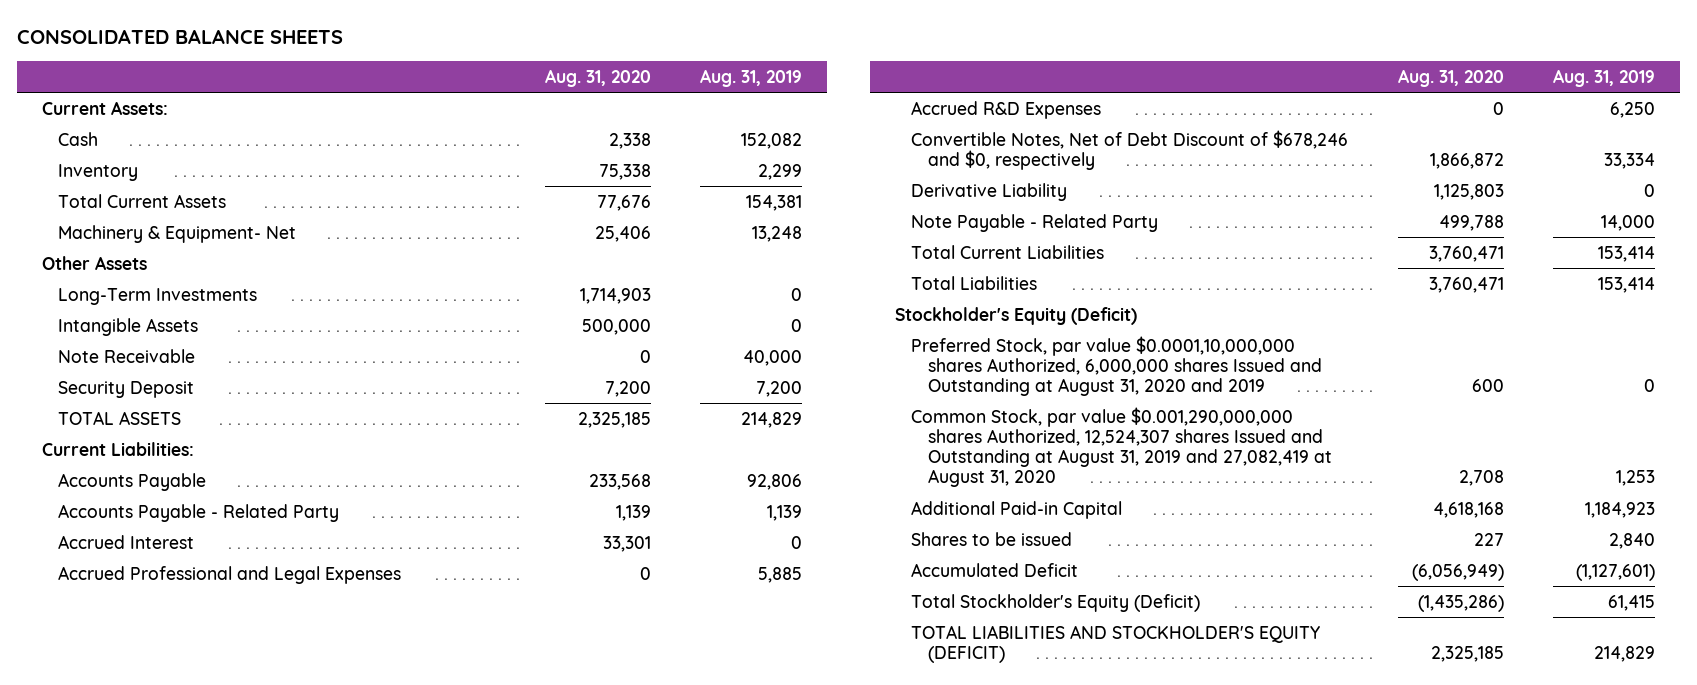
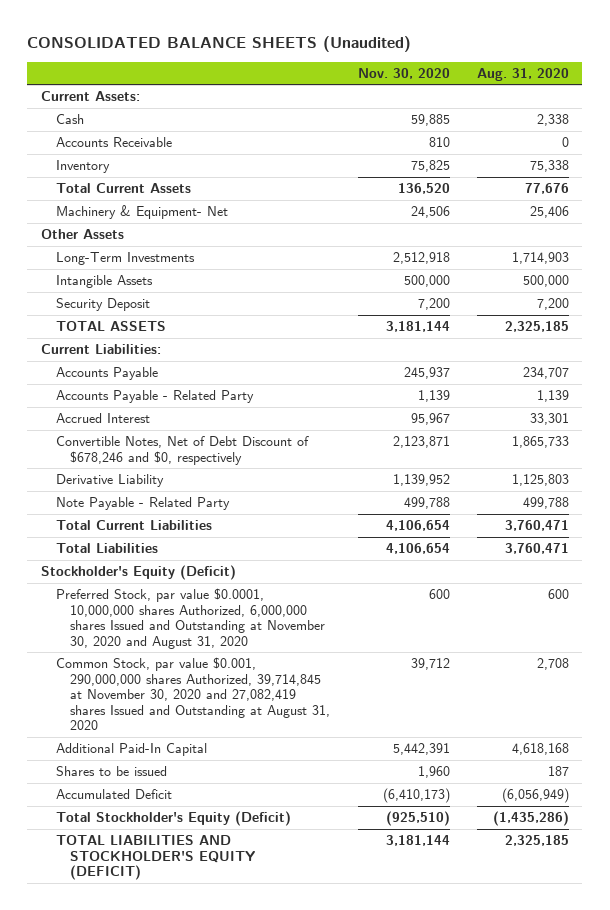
- CONSOLIDATED BALANCE SHEETS
+ CONSOLIDATED BALANCE SHEETS (Unaudited)
- | Aug. 31, 2020 | Aug. 31, 2019
+ | Nov. 30, 2020 | Aug. 31, 2020
+ Accounts Receivable | 810 | 0
- Note Receivable | 0 | 40,000
- Accounts Payable | 233,568 | 92,806
+ Accounts Payable | 245,937 | 234,707
- Accrued Professional and Legal Expenses | 0 | 5,885
- Accrued R&D Expenses | 0 | 6,250
- Convertible Notes, Net of Debt Discount of $678,246 and $0, respectively | 1,866,872 | 33,334
+ Convertible Notes, Net of Debt Discount of $678,246 and $0, respectively | 2,123,871 | 1,865,733
- Preferred Stock, par value $0.0001,10,000,000 shares Authorized, 6,000,000 shares Issued and Outstanding at August 31, 2020 and 2019 | 600 | 0
- Common Stock, par value $0.001,290,000,000 shares Authorized, 12,524,307 shares Issued and Outstanding at August 31, 2019 and 27,082,419 at August 31, 2020 | 2,708 | 1,253
- Additional Paid-in Capital | 4,618,168 | 1,184,923
- Shares to be issued | 227 | 2,840
+ Preferred Stock, par value $0.0001, 10,000,000 shares Authorized, 6,000,000 shares Issued and Outstanding at November 30, 2020 and August 31, 2020 | 600 | 600
+ Common Stock, par value $0.001, 290,000,000 shares Authorized, 39,714,845 at November 30, 2020 and 27,082,419 shares Issued and Outstanding at August 31, 2020 | 39,712 | 2,708
+ Additional Paid-In Capital | 5,442,391 | 4,618,168
+ Shares to be issued | 1,960 | 187

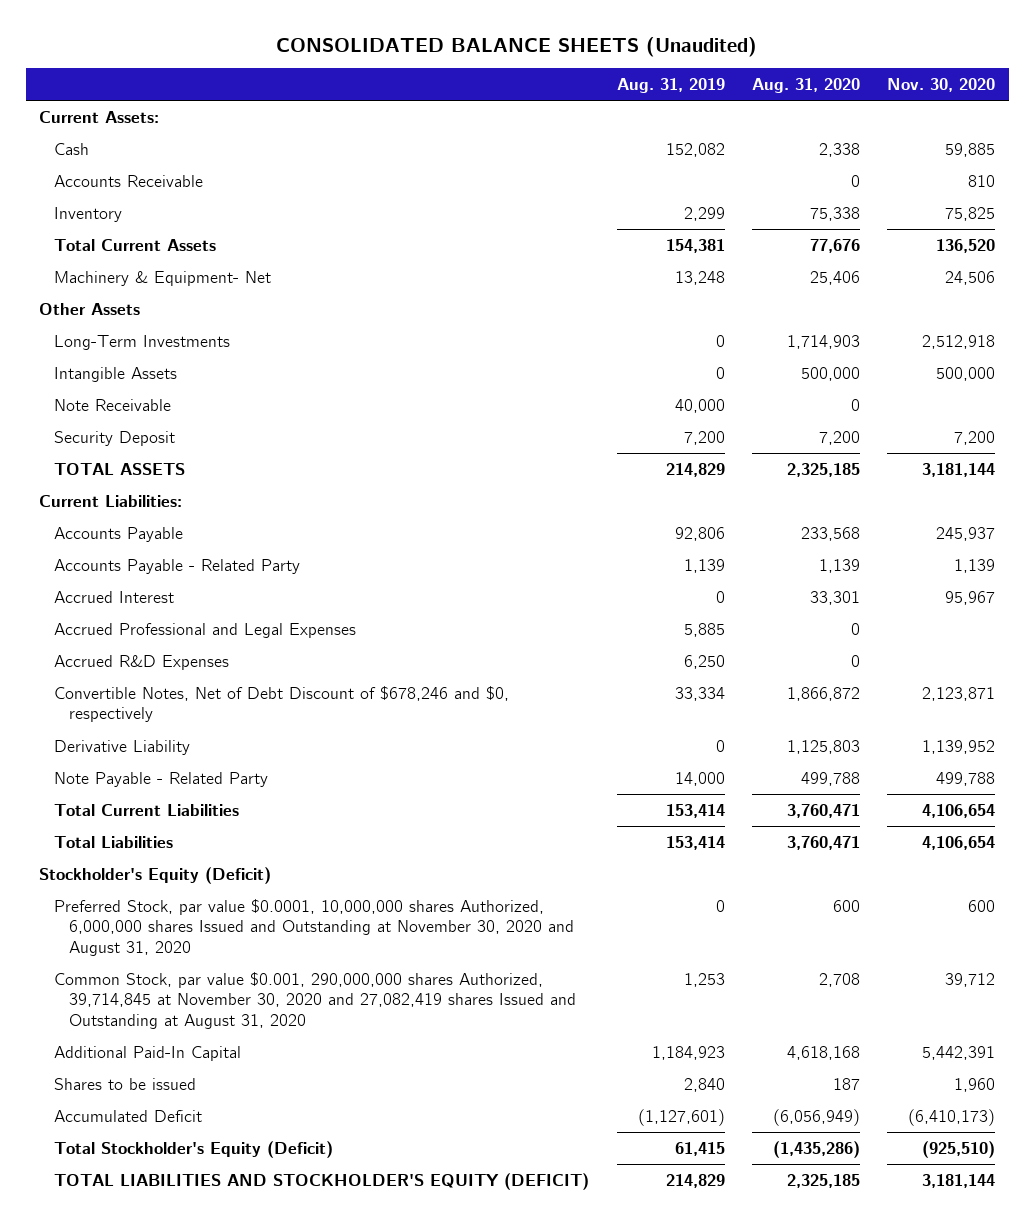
- | Nov. 30, 2020 | Aug. 31, 2020
+ | Aug. 31, 2019 | Aug. 31, 2020 | Nov. 30, 2020
+ Note Receivable | 40,000 | 0 |
- Accounts Payable | 245,937 | 234,707
+ Accounts Payable | 92,806 | 233,568 | 245,937
- Convertible Notes, Net of Debt Discount of $678,246 and $0, respectively | 2,123,871 | 1,865,733
+ Accrued Professional and Legal Expenses | 5,885 | 0 |
+ Accrued R&D Expenses | 6,250 | 0 |
+ Convertible Notes, Net of Debt Discount of $678,246 and $0, respectively | 33,334 | 1,866,872 | 2,123,871

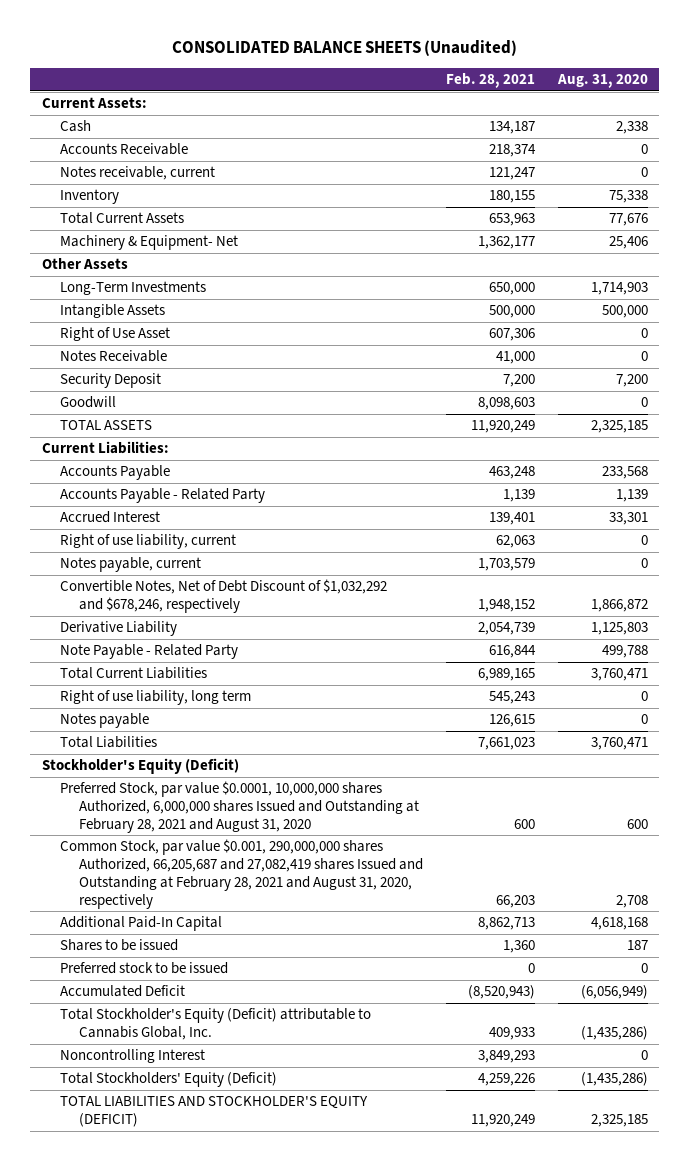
- | Aug. 31, 2019 | Aug. 31, 2020 | Nov. 30, 2020
+ | Feb. 28, 2021 | Aug. 31, 2020
+ Notes receivable, current | 121,247 | 0
- Note Receivable | 40,000 | 0 |
+ Right of Use Asset | 607,306 | 0
+ Notes Receivable | 41,000 | 0
+ Goodwill | 8,098,603 | 0
- Accrued Professional and Legal Expenses | 5,885 | 0 |
- Accrued R&D Expenses | 6,250 | 0 |
- Convertible Notes, Net of Debt Discount of $678,246 and $0, respectively | 33,334 | 1,866,872 | 2,123,871
+ Right of use liability, current | 62,063 | 0
+ Notes payable, current | 1,703,579 | 0
+ Convertible Notes, Net of Debt Discount of $1,032,292 and $678,246, respectively | 1,948,152 | 1,866,872
+ Right of use liability, long term | 545,243 | 0
+ Notes payable | 126,615 | 0
- Preferred Stock, par value $0.0001, 10,000,000 shares Authorized, 6,000,000 shares Issued and Outstanding at November 30, 2020 and August 31, 2020 | 0 | 600 | 600
- Common Stock, par value $0.001, 290,000,000 shares Authorized, 39,714,845 at November 30, 2020 and 27,082,419 shares Issued and Outstanding at August 31, 2020 | 1,253 | 2,708 | 39,712
+ Preferred Stock, par value $0.0001, 10,000,000 shares Authorized, 6,000,000 shares Issued and Outstanding at February 28, 2021 and August 31, 2020 | 600 | 600
+ Common Stock, par value $0.001, 290,000,000 shares Authorized, 66,205,687 and 27,082,419 shares Issued and Outstanding at February 28, 2021 and August 31, 2020, respectively | 66,203 | 2,708
+ Preferred stock to be issued | 0 | 0
- Total Stockholder's Equity (Deficit) | 61,415 | (1,435,286) | (925,510)
+ Total Stockholder's Equity (Deficit) attributable to Cannabis Global, Inc. | 409,933 | (1,435,286)
+ Noncontrolling Interest | 3,849,293 | 0
+ Total Stockholders' Equity (Deficit) | 4,259,226 | (1,435,286)

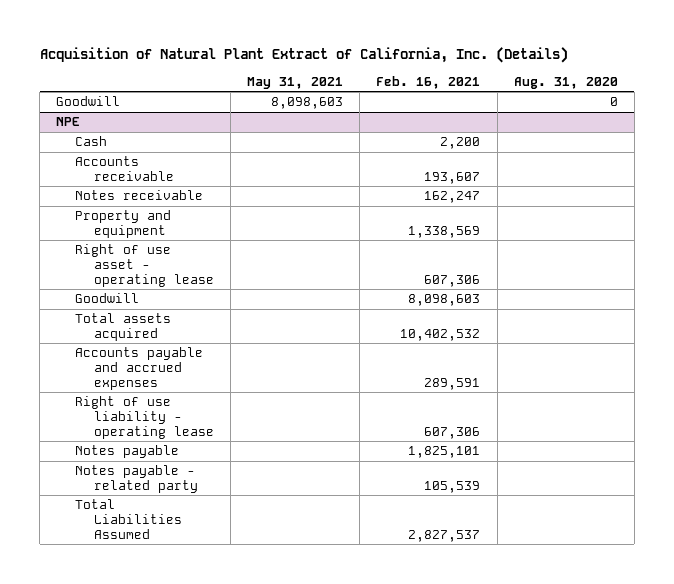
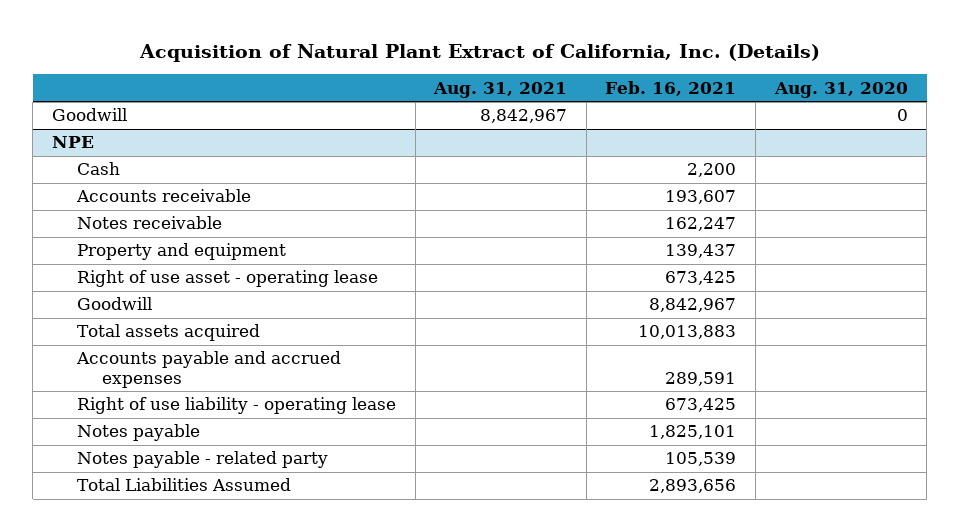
- | May 31, 2021 | Feb. 16, 2021 | Aug. 31, 2020
+ | Aug. 31, 2021 | Feb. 16, 2021 | Aug. 31, 2020
@ NPE
- Property and equipment | | 1,338,569 |
- Right of use asset - operating lease | | 607,306 |
- Goodwill | | 8,098,603 |
- Total assets acquired | | 10,402,532 |
+ Property and equipment | | 139,437 |
+ Right of use asset - operating lease | | 673,425 |
+ Goodwill | | 8,842,967 |
+ Total assets acquired | | 10,013,883 |
- Right of use liability - operating lease | | 607,306 |
+ Right of use liability - operating lease | | 673,425 |
- Total Liabilities Assumed | | 2,827,537 |
+ Total Liabilities Assumed | | 2,893,656 |

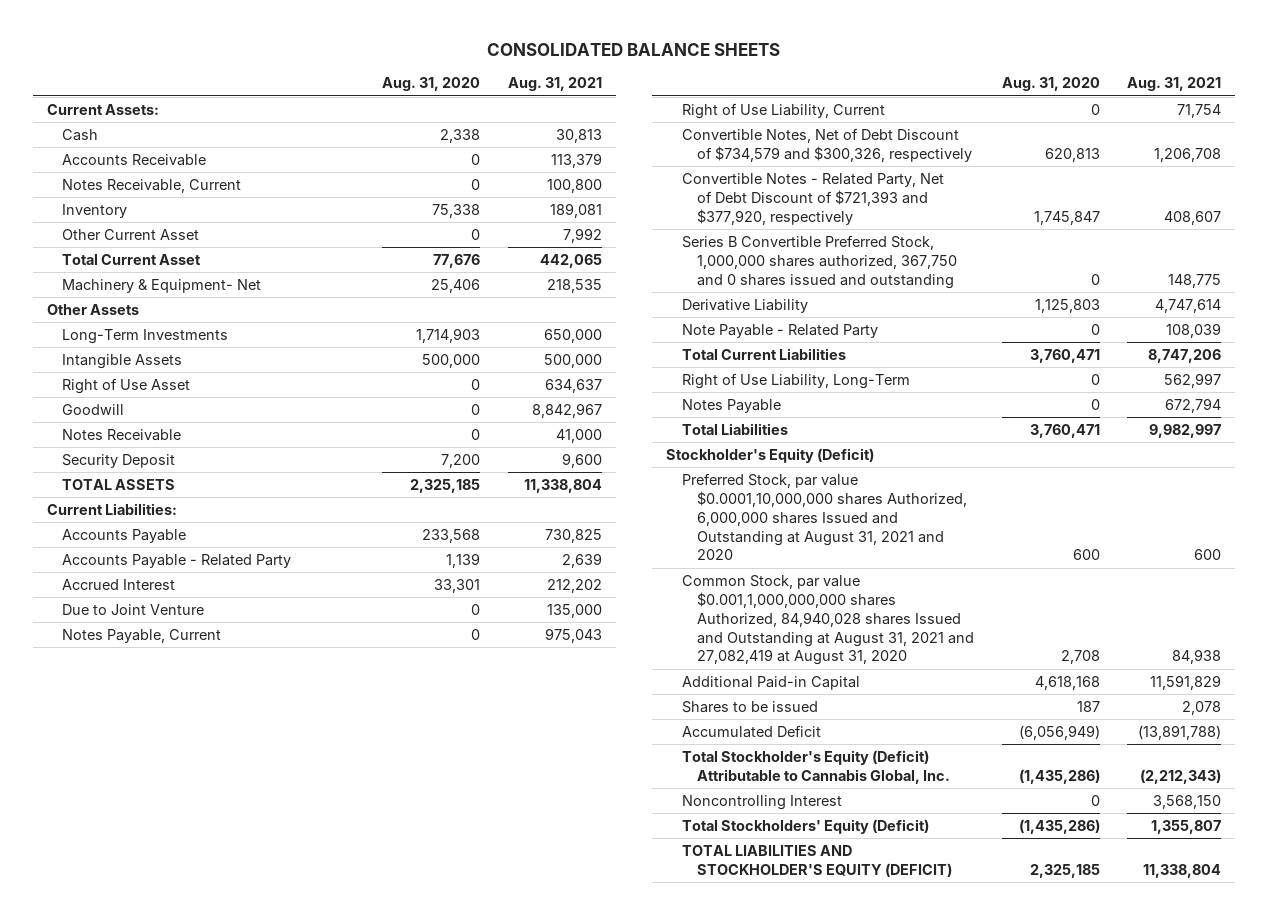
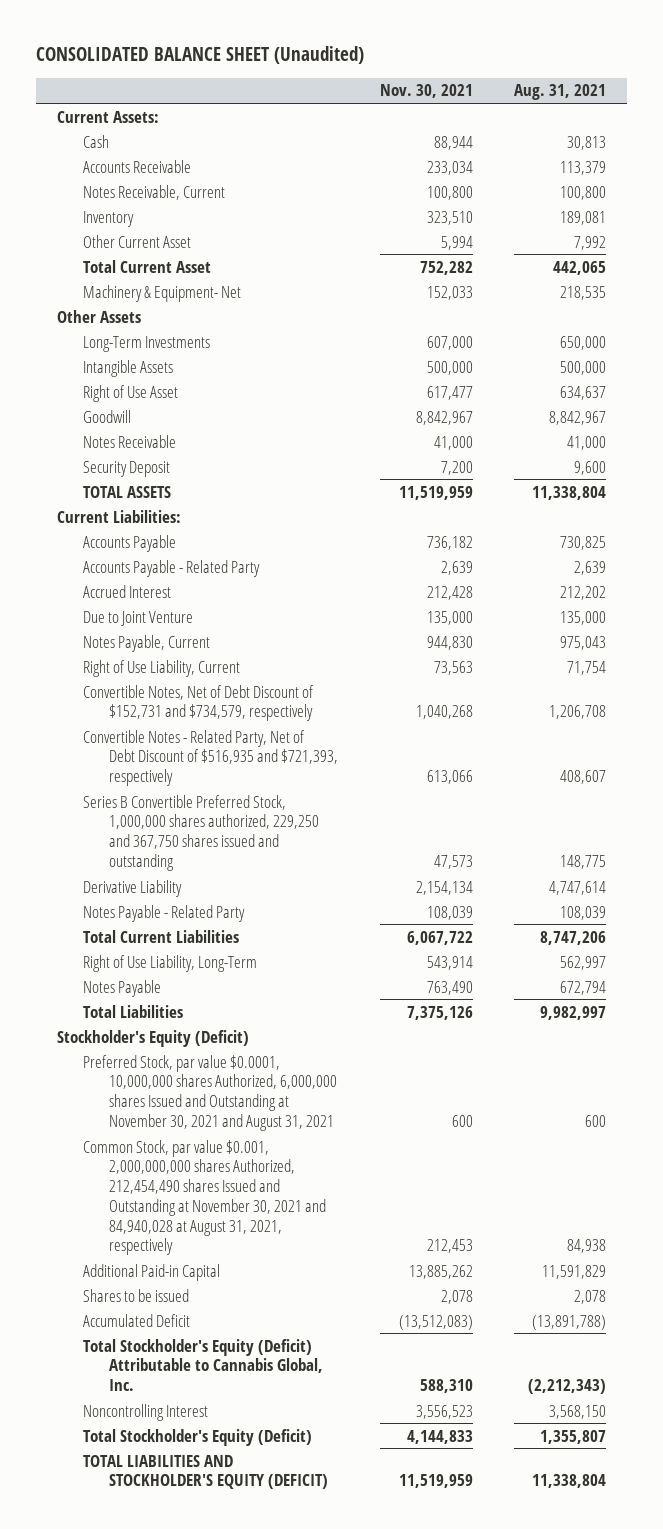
- CONSOLIDATED BALANCE SHEETS
+ CONSOLIDATED BALANCE SHEET (Unaudited)
- | Aug. 31, 2020 | Aug. 31, 2021
+ | Nov. 30, 2021 | Aug. 31, 2021
- Convertible Notes, Net of Debt Discount of $734,579 and $300,326, respectively | 620,813 | 1,206,708
- Convertible Notes - Related Party, Net of Debt Discount of $721,393 and $377,920, respectively | 1,745,847 | 408,607
- Series B Convertible Preferred Stock, 1,000,000 shares authorized, 367,750 and 0 shares issued and outstanding | 0 | 148,775
+ Convertible Notes, Net of Debt Discount of $152,731 and $734,579, respectively | 1,040,268 | 1,206,708
+ Convertible Notes - Related Party, Net of Debt Discount of $516,935 and $721,393, respectively | 613,066 | 408,607
+ Series B Convertible Preferred Stock, 1,000,000 shares authorized, 229,250 and 367,750 shares issued and outstanding | 47,573 | 148,775
- Note Payable - Related Party | 0 | 108,039
+ Notes Payable - Related Party | 108,039 | 108,039
- Preferred Stock, par value $0.0001,10,000,000 shares Authorized, 6,000,000 shares Issued and Outstanding at August 31, 2021 and 2020 | 600 | 600
- Common Stock, par value $0.001,1,000,000,000 shares Authorized, 84,940,028 shares Issued and Outstanding at August 31, 2021 and 27,082,419 at August 31, 2020 | 2,708 | 84,938
+ Preferred Stock, par value $0.0001, 10,000,000 shares Authorized, 6,000,000 shares Issued and Outstanding at November 30, 2021 and August 31, 2021 | 600 | 600
+ Common Stock, par value $0.001, 2,000,000,000 shares Authorized, 212,454,490 shares Issued and Outstanding at November 30, 2021 and 84,940,028 at August 31, 2021, respectively | 212,453 | 84,938
- Total Stockholders' Equity (Deficit) | (1,435,286) | 1,355,807
+ Total Stockholder's Equity (Deficit) | 4,144,833 | 1,355,807

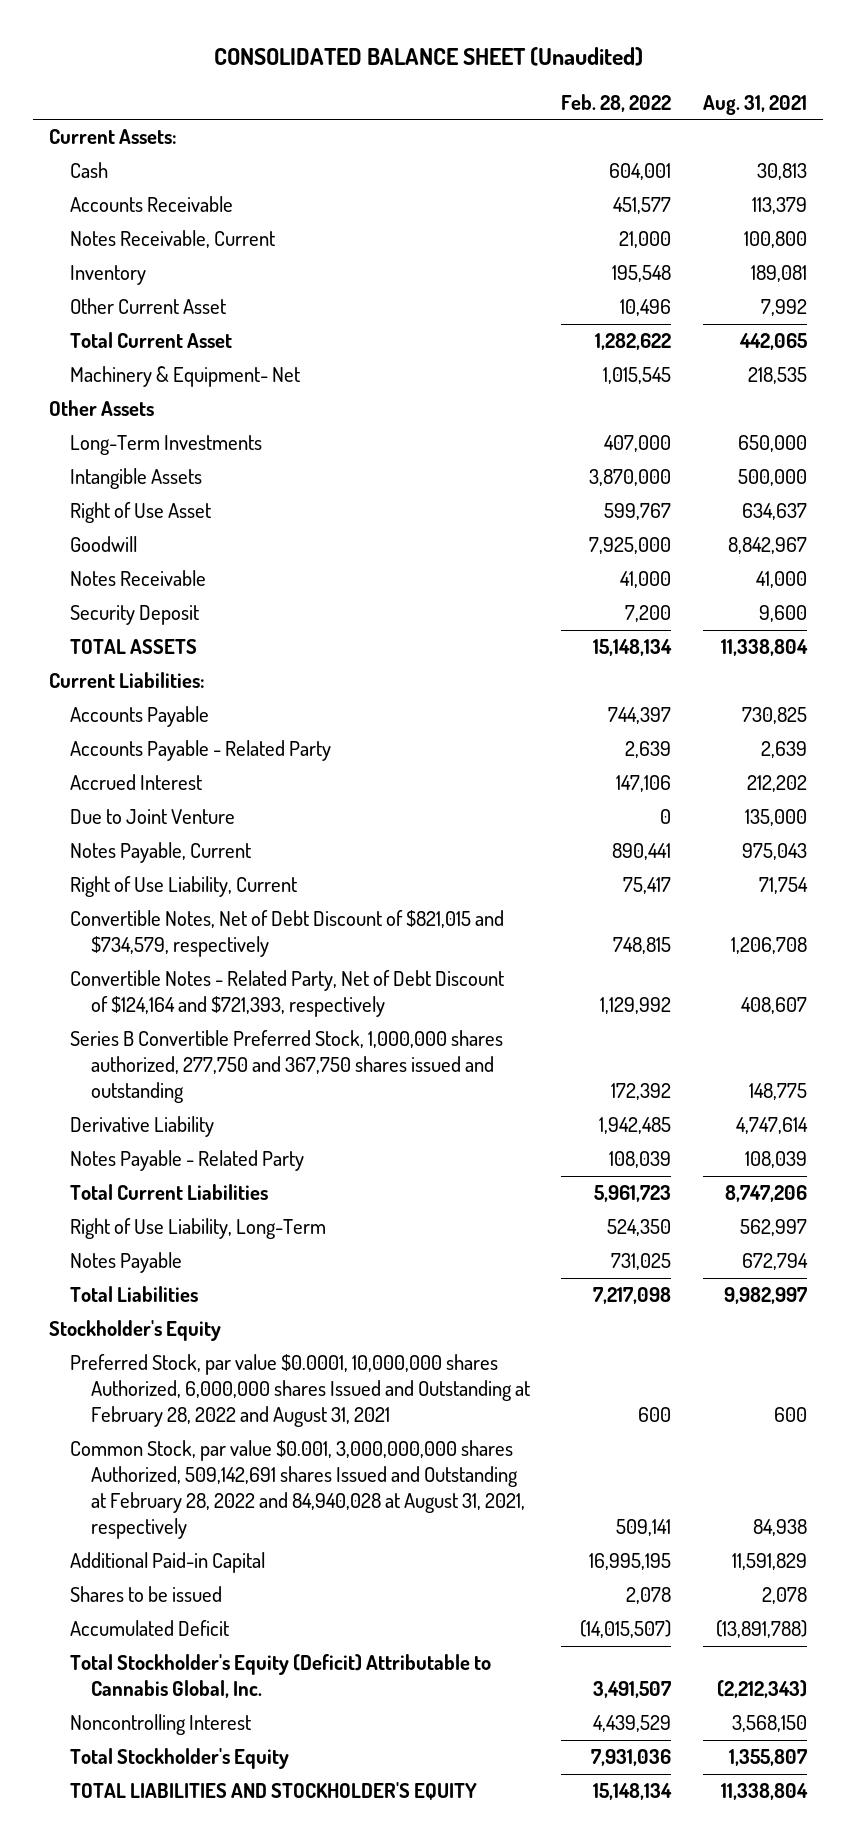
- | Nov. 30, 2021 | Aug. 31, 2021
+ | Feb. 28, 2022 | Aug. 31, 2021
- Convertible Notes, Net of Debt Discount of $152,731 and $734,579, respectively | 1,040,268 | 1,206,708
- Convertible Notes - Related Party, Net of Debt Discount of $516,935 and $721,393, respectively | 613,066 | 408,607
- Series B Convertible Preferred Stock, 1,000,000 shares authorized, 229,250 and 367,750 shares issued and outstanding | 47,573 | 148,775
+ Convertible Notes, Net of Debt Discount of $821,015 and $734,579, respectively | 748,815 | 1,206,708
+ Convertible Notes - Related Party, Net of Debt Discount of $124,164 and $721,393, respectively | 1,129,992 | 408,607
+ Series B Convertible Preferred Stock, 1,000,000 shares authorized, 277,750 and 367,750 shares issued and outstanding | 172,392 | 148,775
- Stockholder's Equity (Deficit)
- Preferred Stock, par value $0.0001, 10,000,000 shares Authorized, 6,000,000 shares Issued and Outstanding at November 30, 2021 and August 31, 2021 | 600 | 600
- Common Stock, par value $0.001, 2,000,000,000 shares Authorized, 212,454,490 shares Issued and Outstanding at November 30, 2021 and 84,940,028 at August 31, 2021, respectively | 212,453 | 84,938
+ Stockholder's Equity
+ Preferred Stock, par value $0.0001, 10,000,000 shares Authorized, 6,000,000 shares Issued and Outstanding at February 28, 2022 and August 31, 2021 | 600 | 600
+ Common Stock, par value $0.001, 3,000,000,000 shares Authorized, 509,142,691 shares Issued and Outstanding at February 28, 2022 and 84,940,028 at August 31, 2021, respectively | 509,141 | 84,938
- Total Stockholder's Equity (Deficit) | 4,144,833 | 1,355,807
- TOTAL LIABILITIES AND STOCKHOLDER'S EQUITY (DEFICIT) | 11,519,959 | 11,338,804
+ Total Stockholder's Equity | 7,931,036 | 1,355,807
+ TOTAL LIABILITIES AND STOCKHOLDER'S EQUITY | 15,148,134 | 11,338,804

